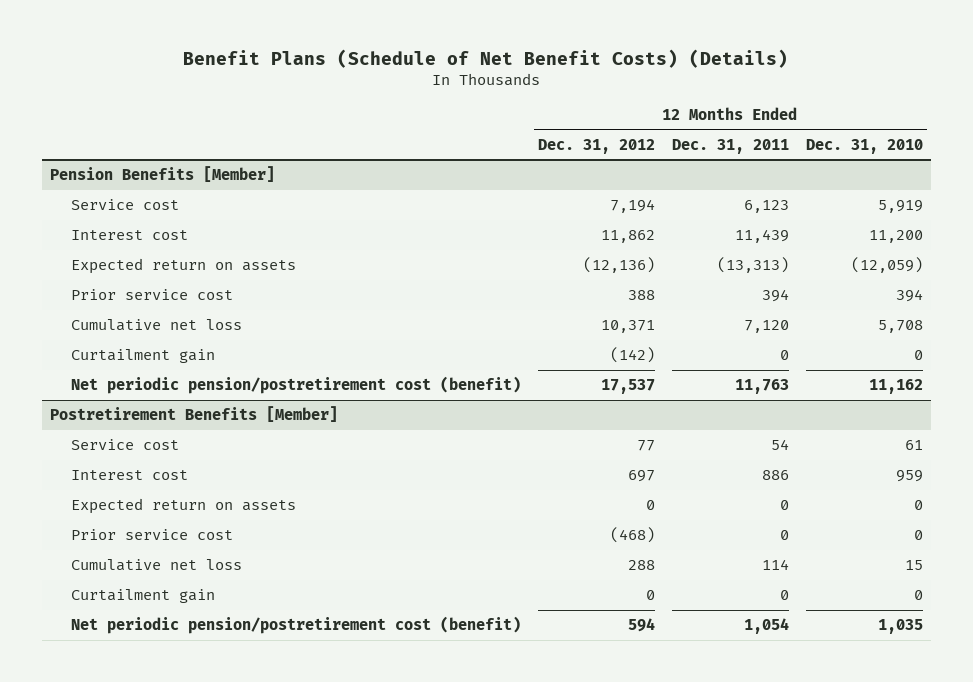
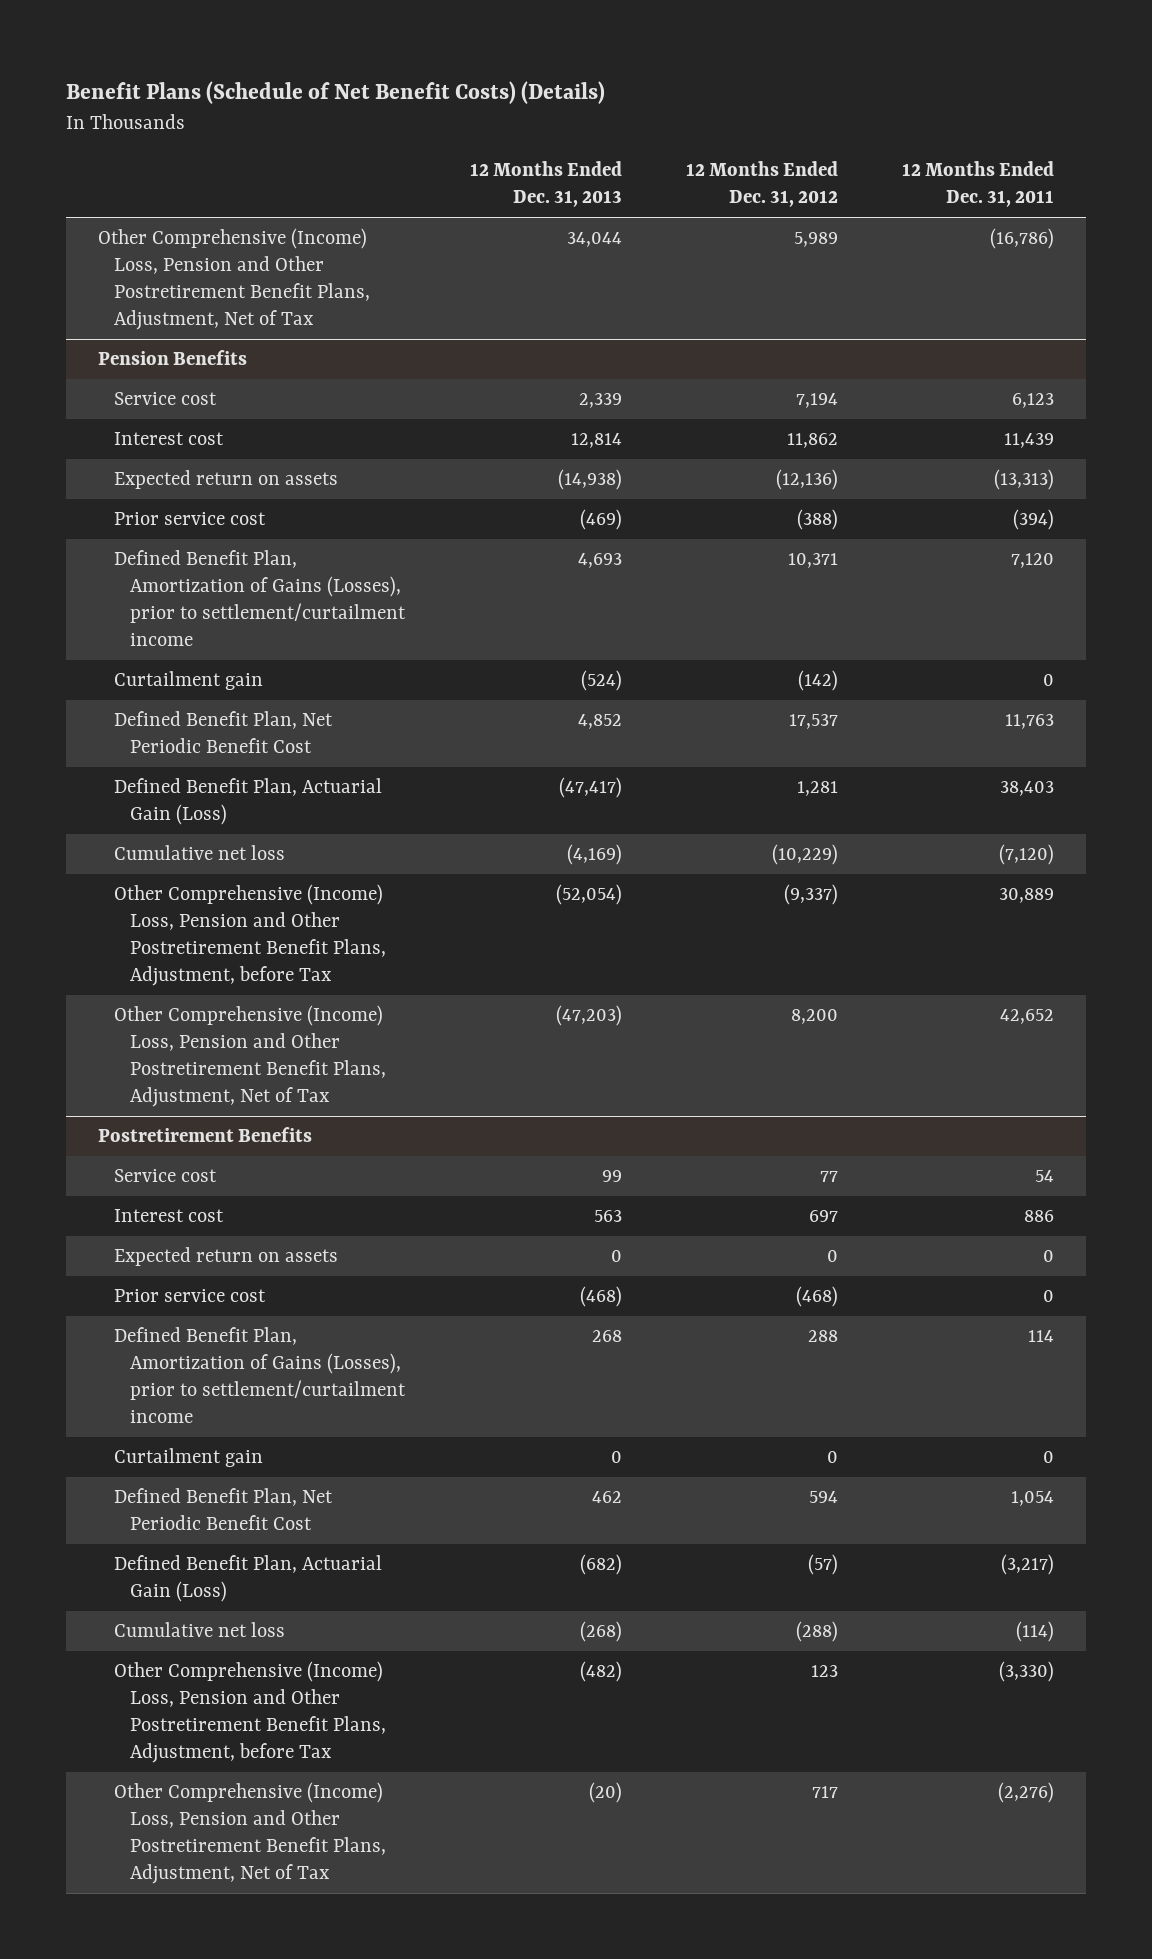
- | 12 Months Ended Dec. 31, 2012 | 12 Months Ended Dec. 31, 2011 | 12 Months Ended Dec. 31, 2010
+ | 12 Months Ended Dec. 31, 2013 | 12 Months Ended Dec. 31, 2012 | 12 Months Ended Dec. 31, 2011
- Pension Benefits [Member]
+ Other Comprehensive (Income) Loss, Pension and Other Postretirement Benefit Plans, Adjustment, Net of Tax | 34,044 | 5,989 | (16,786)
+ Pension Benefits
- Prior service cost | 388 | 394 | 394
- Cumulative net loss | 10,371 | 7,120 | 5,708
+ Prior service cost | (469) | (388) | (394)
+ Defined Benefit Plan, Amortization of Gains (Losses), prior to settlement/curtailment income | 4,693 | 10,371 | 7,120
- Net periodic pension/postretirement cost (benefit) | 17,537 | 11,763 | 11,162
- Postretirement Benefits [Member]
+ Defined Benefit Plan, Net Periodic Benefit Cost | 4,852 | 17,537 | 11,763
+ Defined Benefit Plan, Actuarial Gain (Loss) | (47,417) | 1,281 | 38,403
+ Cumulative net loss | (4,169) | (10,229) | (7,120)
+ Other Comprehensive (Income) Loss, Pension and Other Postretirement Benefit Plans, Adjustment, before Tax | (52,054) | (9,337) | 30,889
+ Other Comprehensive (Income) Loss, Pension and Other Postretirement Benefit Plans, Adjustment, Net of Tax | (47,203) | 8,200 | 42,652
+ Postretirement Benefits
- Cumulative net loss | 288 | 114 | 15
+ Defined Benefit Plan, Amortization of Gains (Losses), prior to settlement/curtailment income | 268 | 288 | 114
- Net periodic pension/postretirement cost (benefit) | 594 | 1,054 | 1,035
+ Defined Benefit Plan, Net Periodic Benefit Cost | 462 | 594 | 1,054
+ Defined Benefit Plan, Actuarial Gain (Loss) | (682) | (57) | (3,217)
+ Cumulative net loss | (268) | (288) | (114)
+ Other Comprehensive (Income) Loss, Pension and Other Postretirement Benefit Plans, Adjustment, before Tax | (482) | 123 | (3,330)
+ Other Comprehensive (Income) Loss, Pension and Other Postretirement Benefit Plans, Adjustment, Net of Tax | (20) | 717 | (2,276)

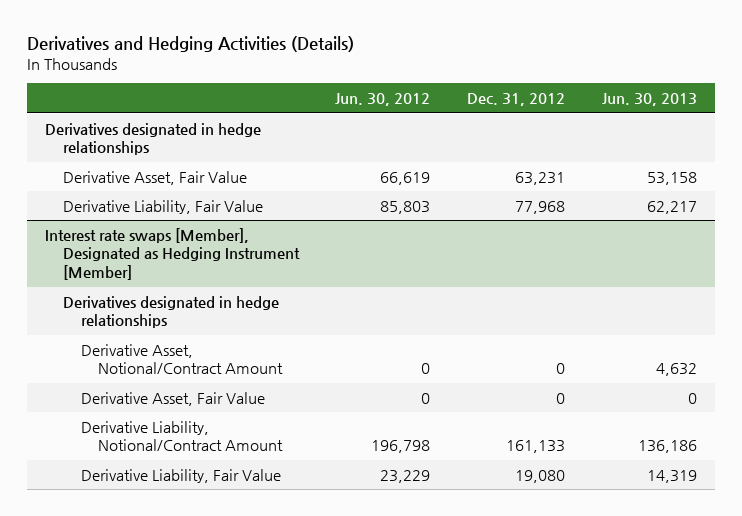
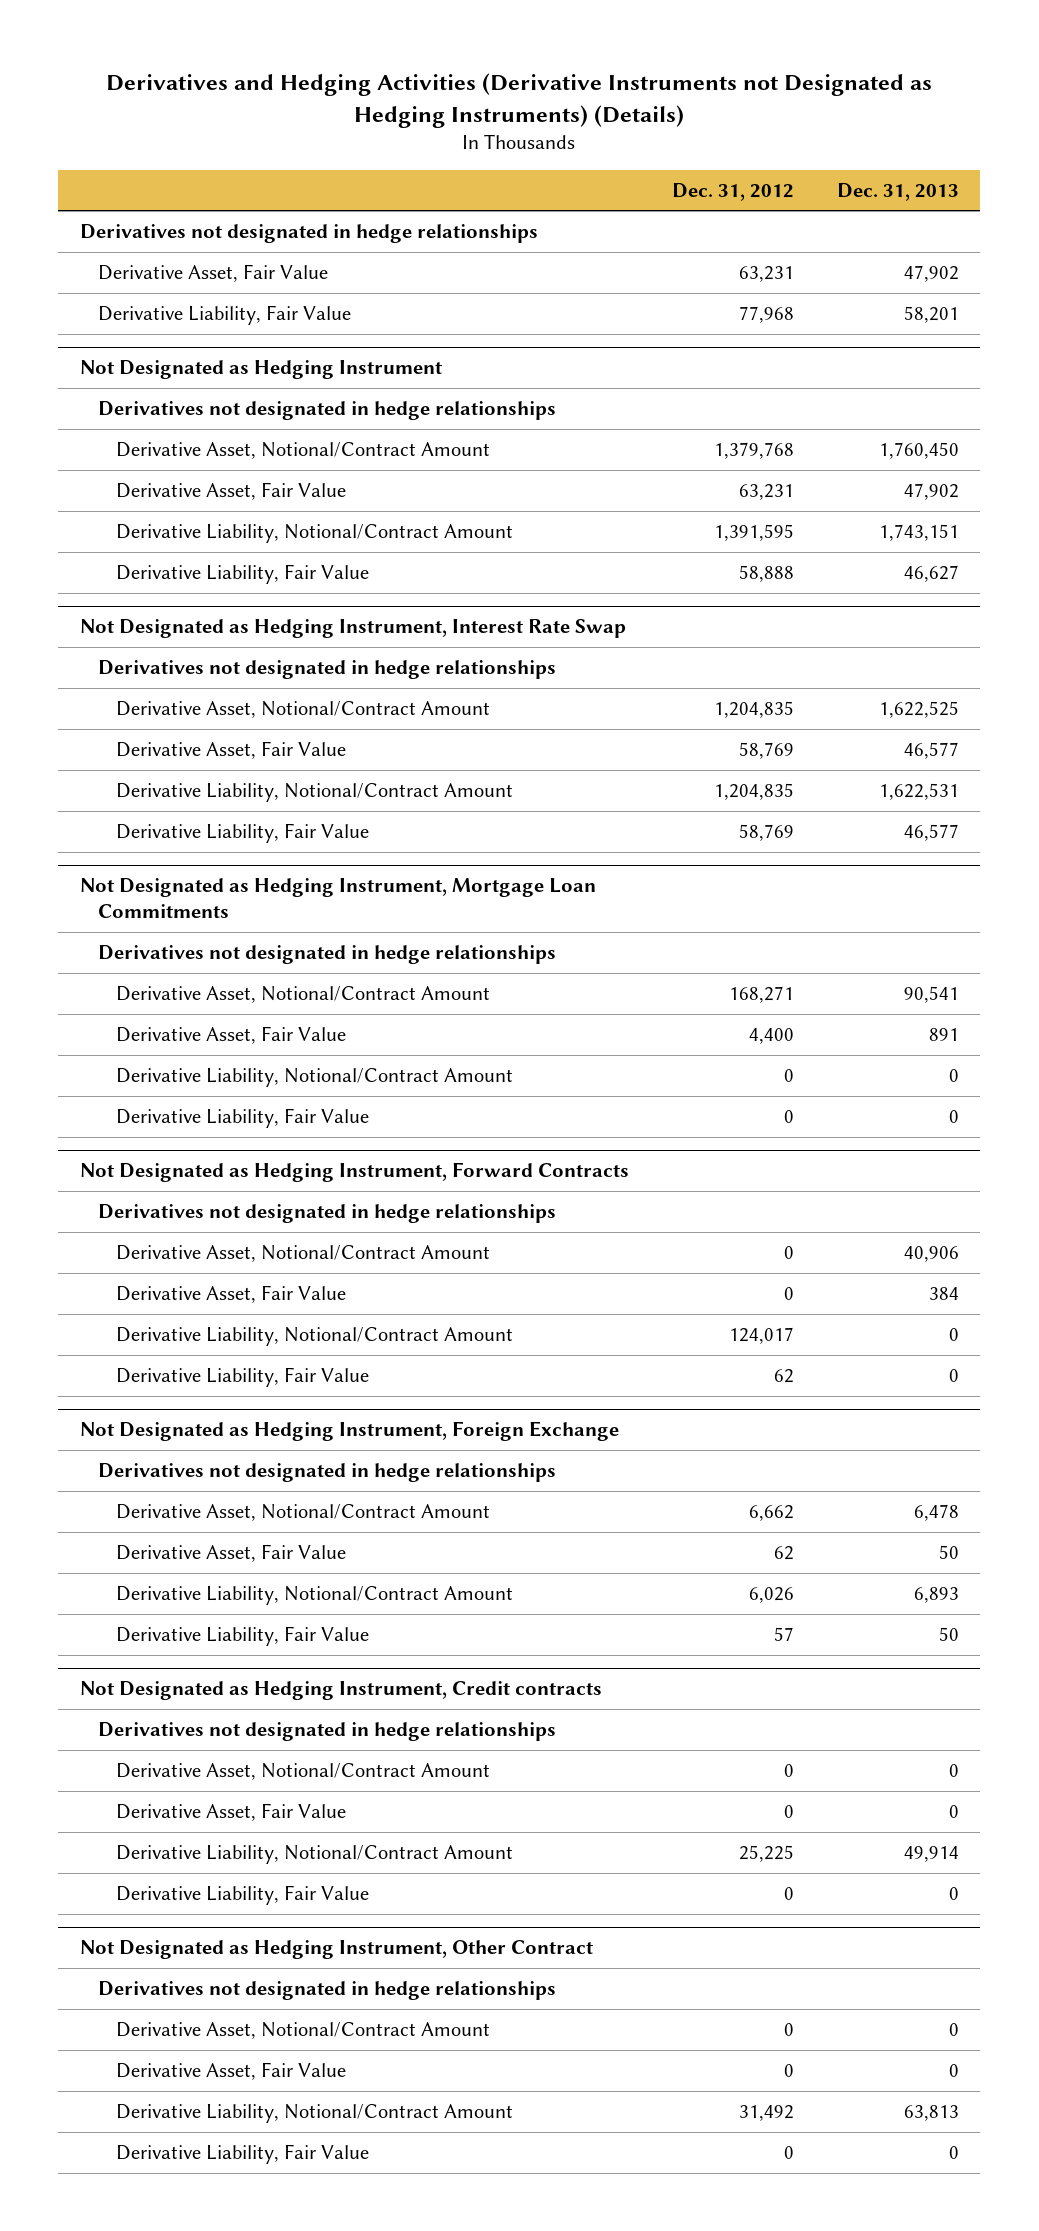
- Derivatives and Hedging Activities (Details)
+ Derivatives and Hedging Activities (Derivative Instruments not Designated as Hedging Instruments) (Details)
- | Jun. 30, 2012 | Dec. 31, 2012 | Jun. 30, 2013
+ | Dec. 31, 2012 | Dec. 31, 2013
- Derivatives designated in hedge relationships
+ Derivatives not designated in hedge relationships
- Interest rate swaps [Member], Designated as Hedging Instrument [Member]
- Derivatives designated in hedge relationships
+ Not Designated as Hedging Instrument
+ Derivatives not designated in hedge relationships
+ Derivative Asset, Notional/Contract Amount | 1,379,768 | 1,760,450
+ Derivative Asset, Fair Value | 63,231 | 47,902
+ Derivative Liability, Notional/Contract Amount | 1,391,595 | 1,743,151
+ Derivative Liability, Fair Value | 58,888 | 46,627
+ Not Designated as Hedging Instrument, Interest Rate Swap
+ Derivatives not designated in hedge relationships
+ Derivative Asset, Notional/Contract Amount | 1,204,835 | 1,622,525
+ Derivative Asset, Fair Value | 58,769 | 46,577
+ Derivative Liability, Notional/Contract Amount | 1,204,835 | 1,622,531
+ Derivative Liability, Fair Value | 58,769 | 46,577
+ Not Designated as Hedging Instrument, Mortgage Loan Commitments
+ Derivatives not designated in hedge relationships
+ Derivative Asset, Notional/Contract Amount | 168,271 | 90,541
+ Derivative Asset, Fair Value | 4,400 | 891
+ Derivative Liability, Notional/Contract Amount | 0 | 0
+ Derivative Liability, Fair Value | 0 | 0
+ Not Designated as Hedging Instrument, Forward Contracts
+ Derivatives not designated in hedge relationships
- Derivative Liability, Notional/Contract Amount | 196,798 | 161,133 | 136,186
- Derivative Liability, Fair Value | 23,229 | 19,080 | 14,319
+ Derivative Liability, Notional/Contract Amount | 124,017 | 0
+ Derivative Liability, Fair Value | 62 | 0
+ Not Designated as Hedging Instrument, Foreign Exchange
+ Derivatives not designated in hedge relationships
+ Derivative Asset, Notional/Contract Amount | 6,662 | 6,478
+ Derivative Asset, Fair Value | 62 | 50
+ Derivative Liability, Notional/Contract Amount | 6,026 | 6,893
+ Derivative Liability, Fair Value | 57 | 50
+ Not Designated as Hedging Instrument, Credit contracts
+ Derivatives not designated in hedge relationships
+ Derivative Asset, Notional/Contract Amount | 0 | 0
+ Derivative Asset, Fair Value | 0 | 0
+ Derivative Liability, Notional/Contract Amount | 25,225 | 49,914
+ Derivative Liability, Fair Value | 0 | 0
+ Not Designated as Hedging Instrument, Other Contract
+ Derivatives not designated in hedge relationships
+ Derivative Asset, Notional/Contract Amount | 0 | 0
+ Derivative Asset, Fair Value | 0 | 0
+ Derivative Liability, Notional/Contract Amount | 31,492 | 63,813
+ Derivative Liability, Fair Value | 0 | 0

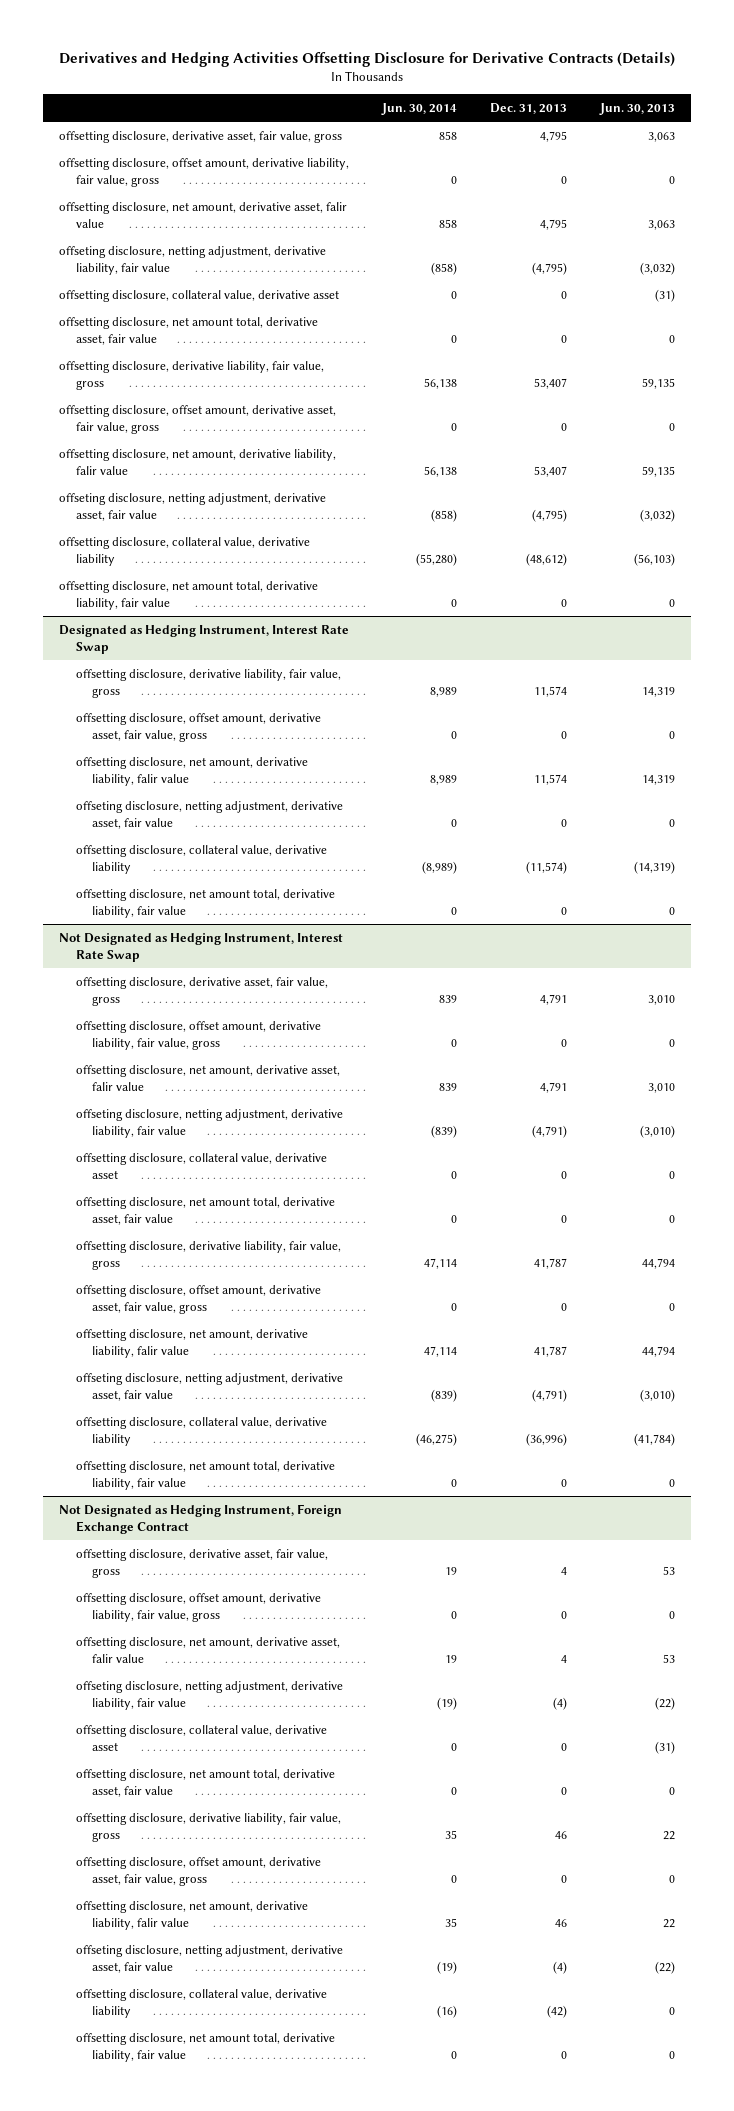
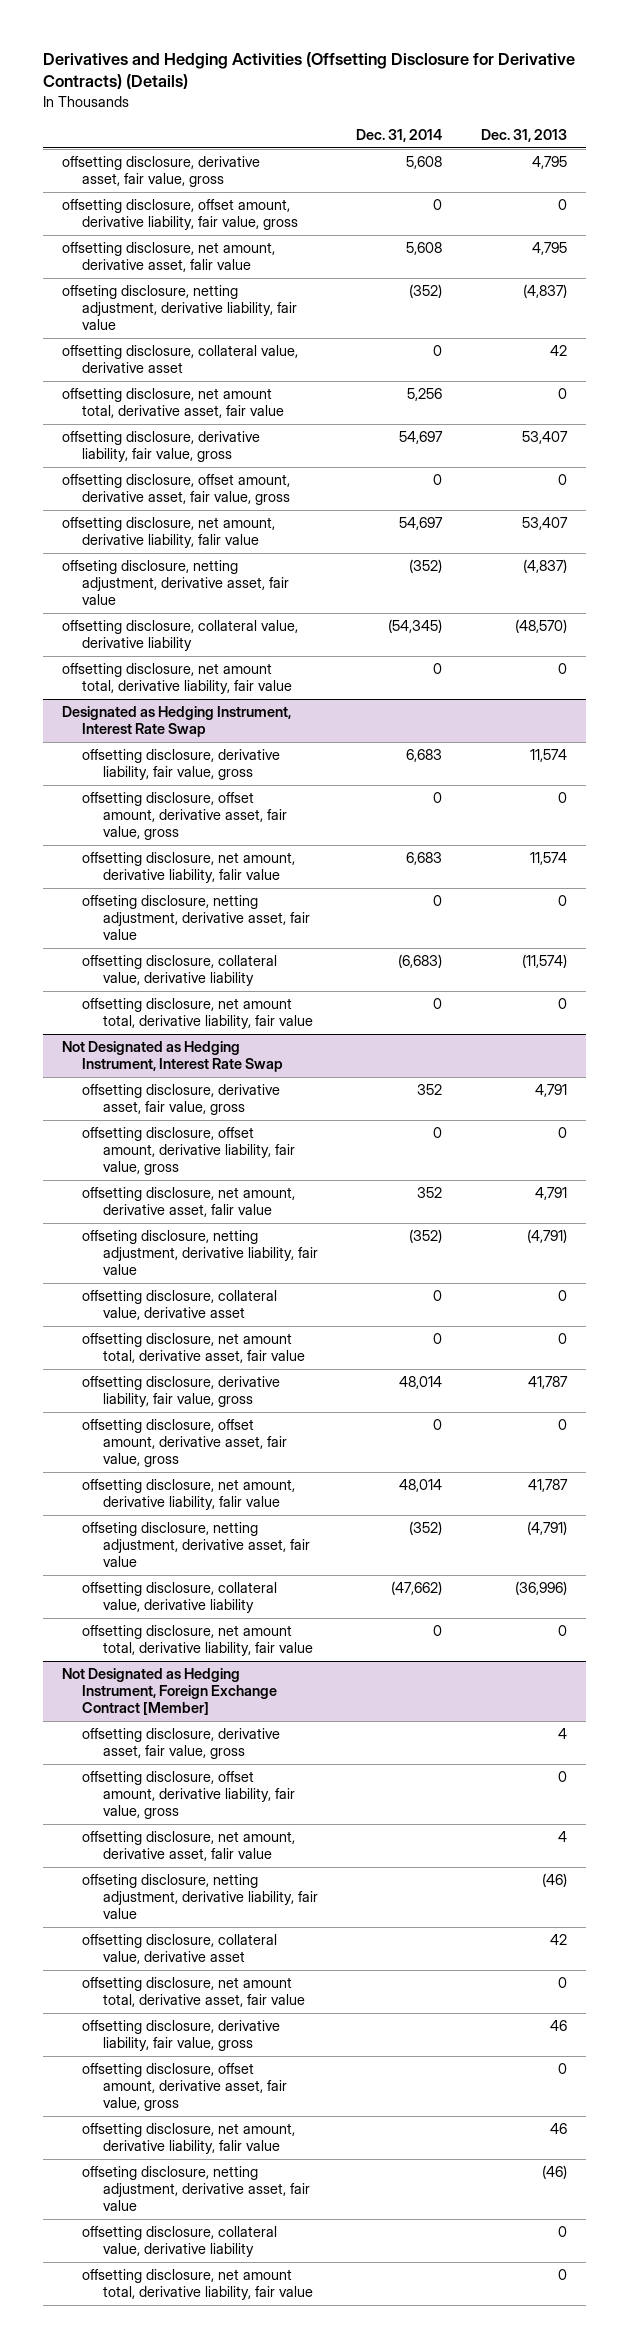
- Derivatives and Hedging Activities Offsetting Disclosure for Derivative Contracts (Details)
+ Derivatives and Hedging Activities (Offsetting Disclosure for Derivative Contracts) (Details)
- | Jun. 30, 2014 | Dec. 31, 2013 | Jun. 30, 2013
+ | Dec. 31, 2014 | Dec. 31, 2013
- offseting disclosure, netting adjustment, derivative liability, fair value | (858) | (4,795) | (3,032)
- offsetting disclosure, collateral value, derivative asset | 0 | 0 | (31)
+ offseting disclosure, netting adjustment, derivative liability, fair value | (352) | (4,837)
+ offsetting disclosure, collateral value, derivative asset | 0 | 42
- offseting disclosure, netting adjustment, derivative asset, fair value | (858) | (4,795) | (3,032)
- offsetting disclosure, collateral value, derivative liability | (55,280) | (48,612) | (56,103)
+ offseting disclosure, netting adjustment, derivative asset, fair value | (352) | (4,837)
+ offsetting disclosure, collateral value, derivative liability | (54,345) | (48,570)
- Not Designated as Hedging Instrument, Foreign Exchange Contract
+ Not Designated as Hedging Instrument, Foreign Exchange Contract [Member]
- offseting disclosure, netting adjustment, derivative liability, fair value | (19) | (4) | (22)
- offsetting disclosure, collateral value, derivative asset | 0 | 0 | (31)
+ offseting disclosure, netting adjustment, derivative liability, fair value | | (46)
+ offsetting disclosure, collateral value, derivative asset | | 42
- offseting disclosure, netting adjustment, derivative asset, fair value | (19) | (4) | (22)
- offsetting disclosure, collateral value, derivative liability | (16) | (42) | 0
+ offseting disclosure, netting adjustment, derivative asset, fair value | | (46)
+ offsetting disclosure, collateral value, derivative liability | | 0

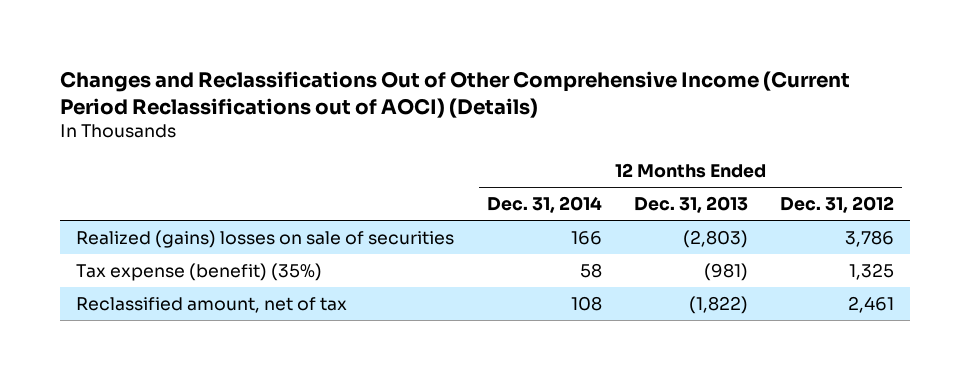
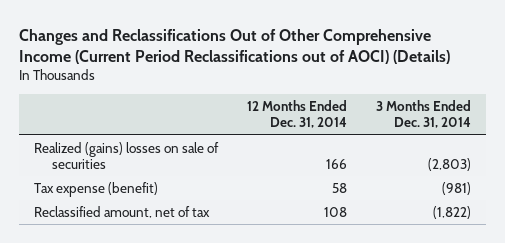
- | 12 Months Ended Dec. 31, 2014 | 12 Months Ended Dec. 31, 2013 | 12 Months Ended Dec. 31, 2012
+ | 12 Months Ended Dec. 31, 2014 | 3 Months Ended Dec. 31, 2014
- Tax expense (benefit) (35%) | 58 | (981) | 1,325
+ Tax expense (benefit) | 58 | (981)

